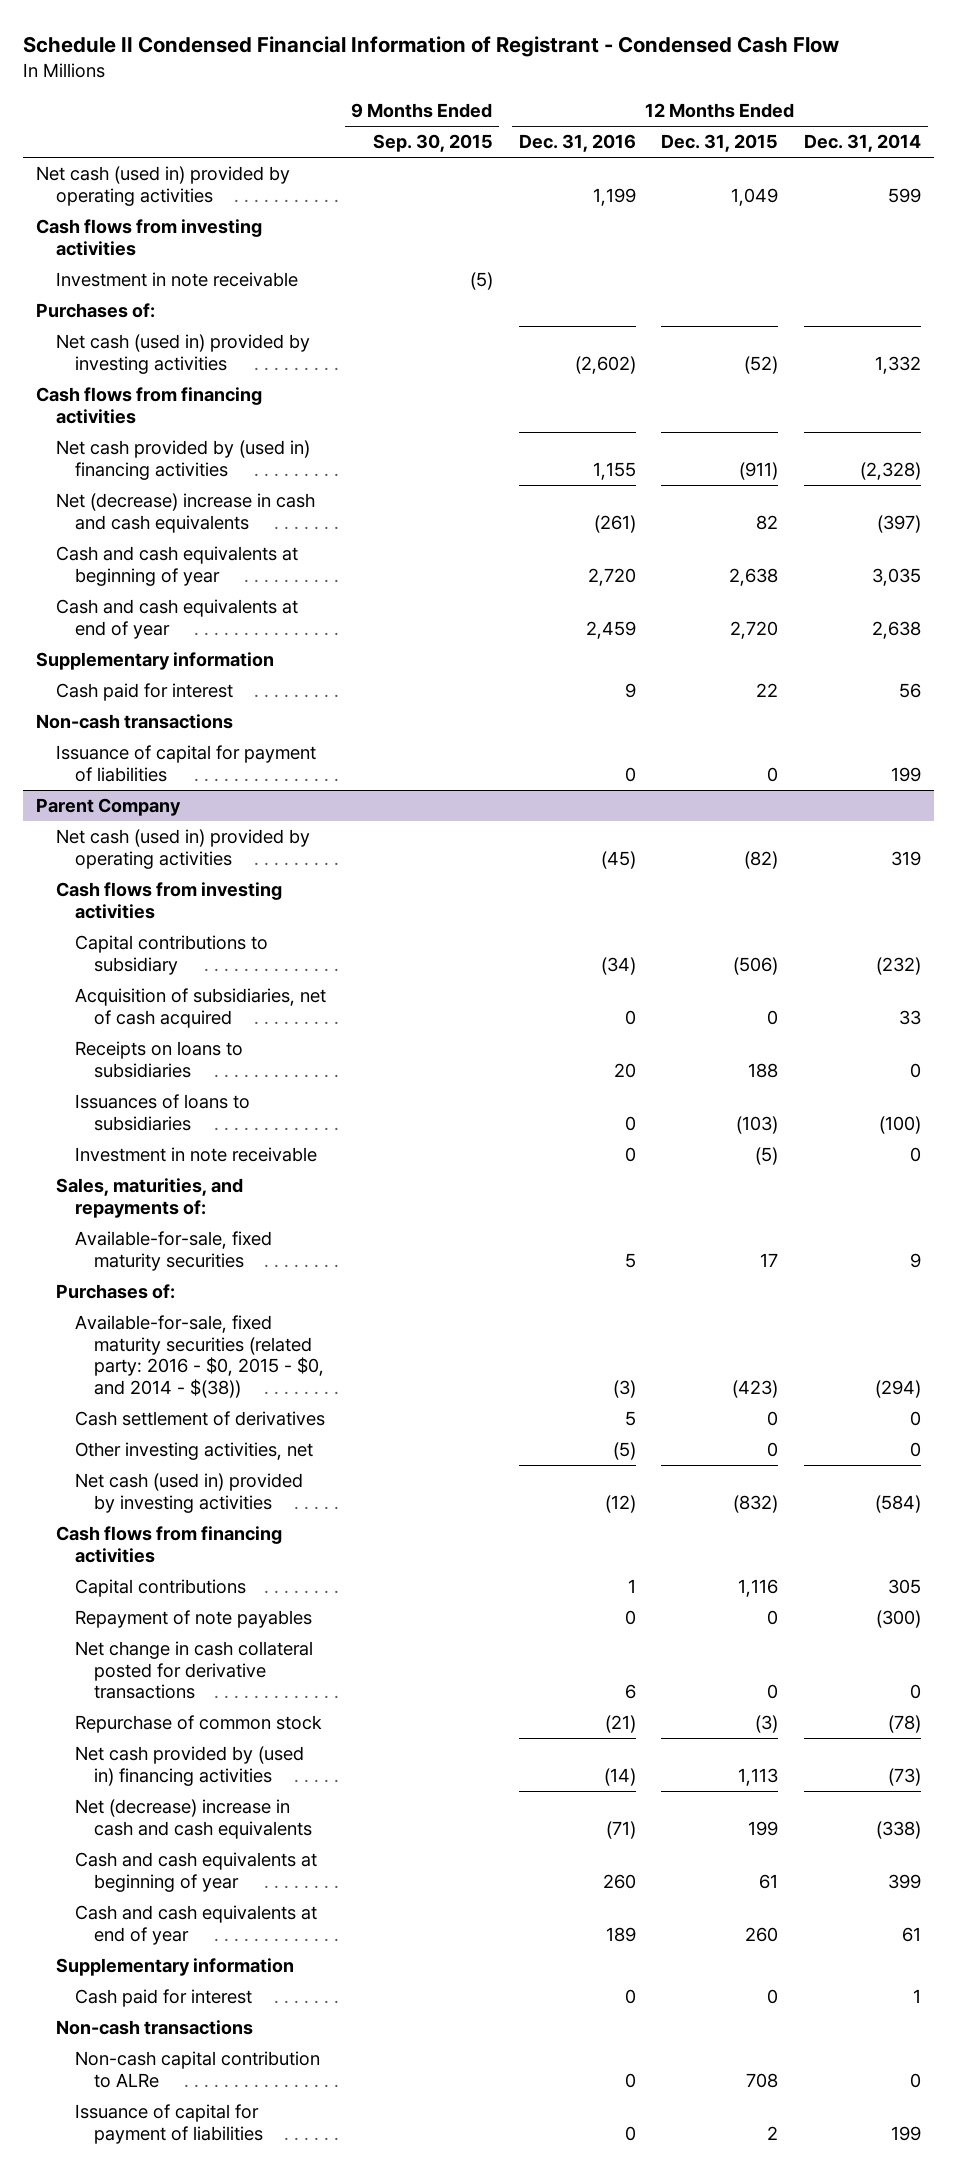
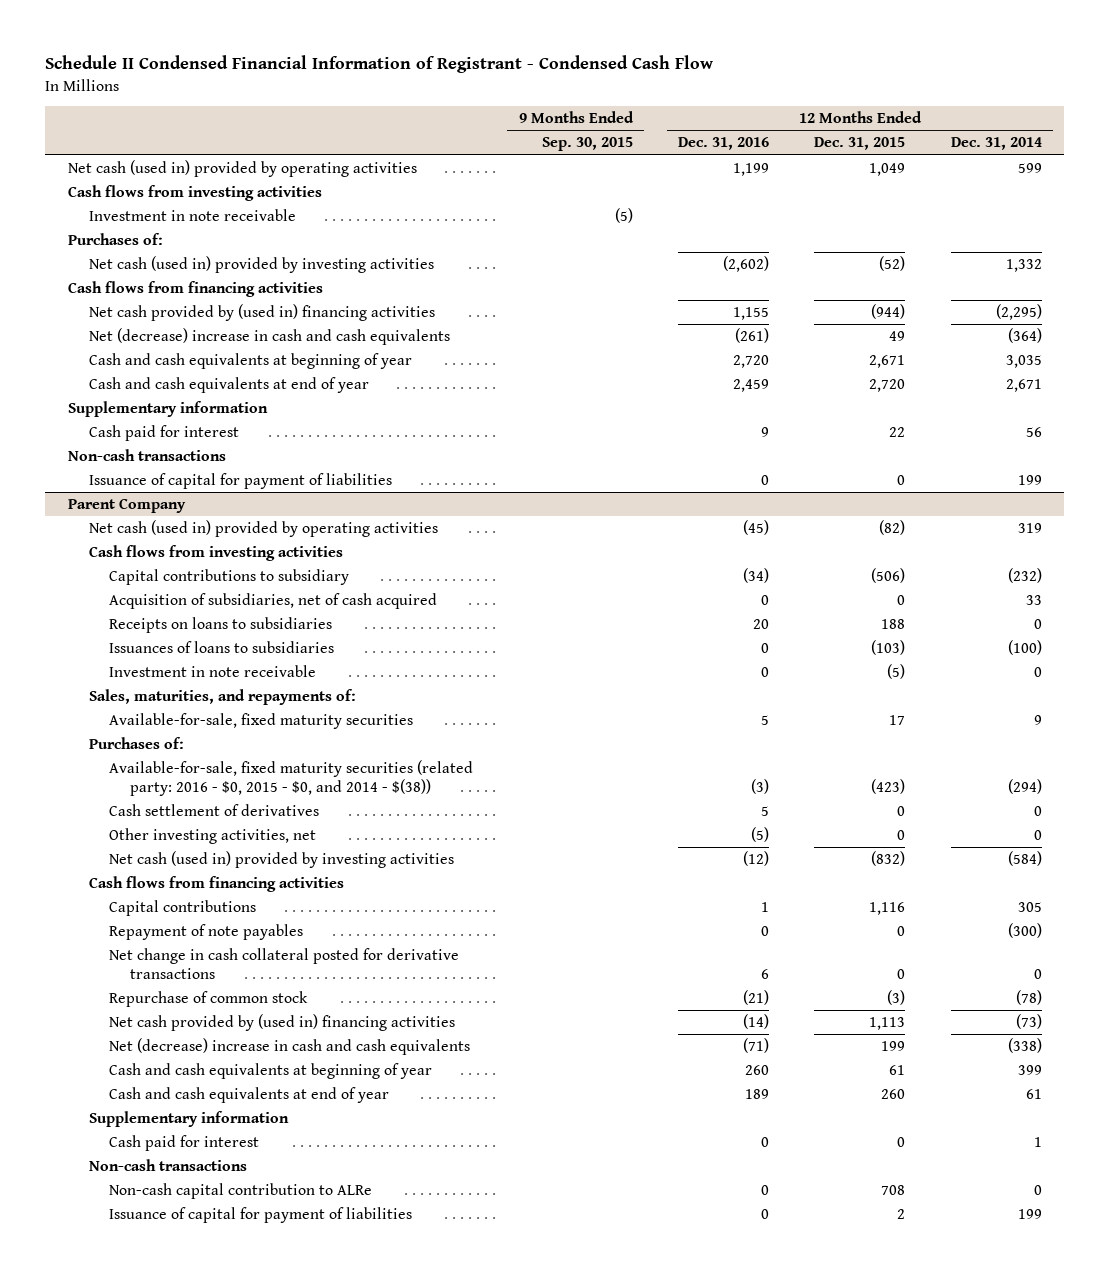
- Net cash provided by (used in) financing activities | | 1,155 | (911) | (2,328)
- Net (decrease) increase in cash and cash equivalents | | (261) | 82 | (397)
- Cash and cash equivalents at beginning of year | | 2,720 | 2,638 | 3,035
- Cash and cash equivalents at end of year | | 2,459 | 2,720 | 2,638
+ Net cash provided by (used in) financing activities | | 1,155 | (944) | (2,295)
+ Net (decrease) increase in cash and cash equivalents | | (261) | 49 | (364)
+ Cash and cash equivalents at beginning of year | | 2,720 | 2,671 | 3,035
+ Cash and cash equivalents at end of year | | 2,459 | 2,720 | 2,671

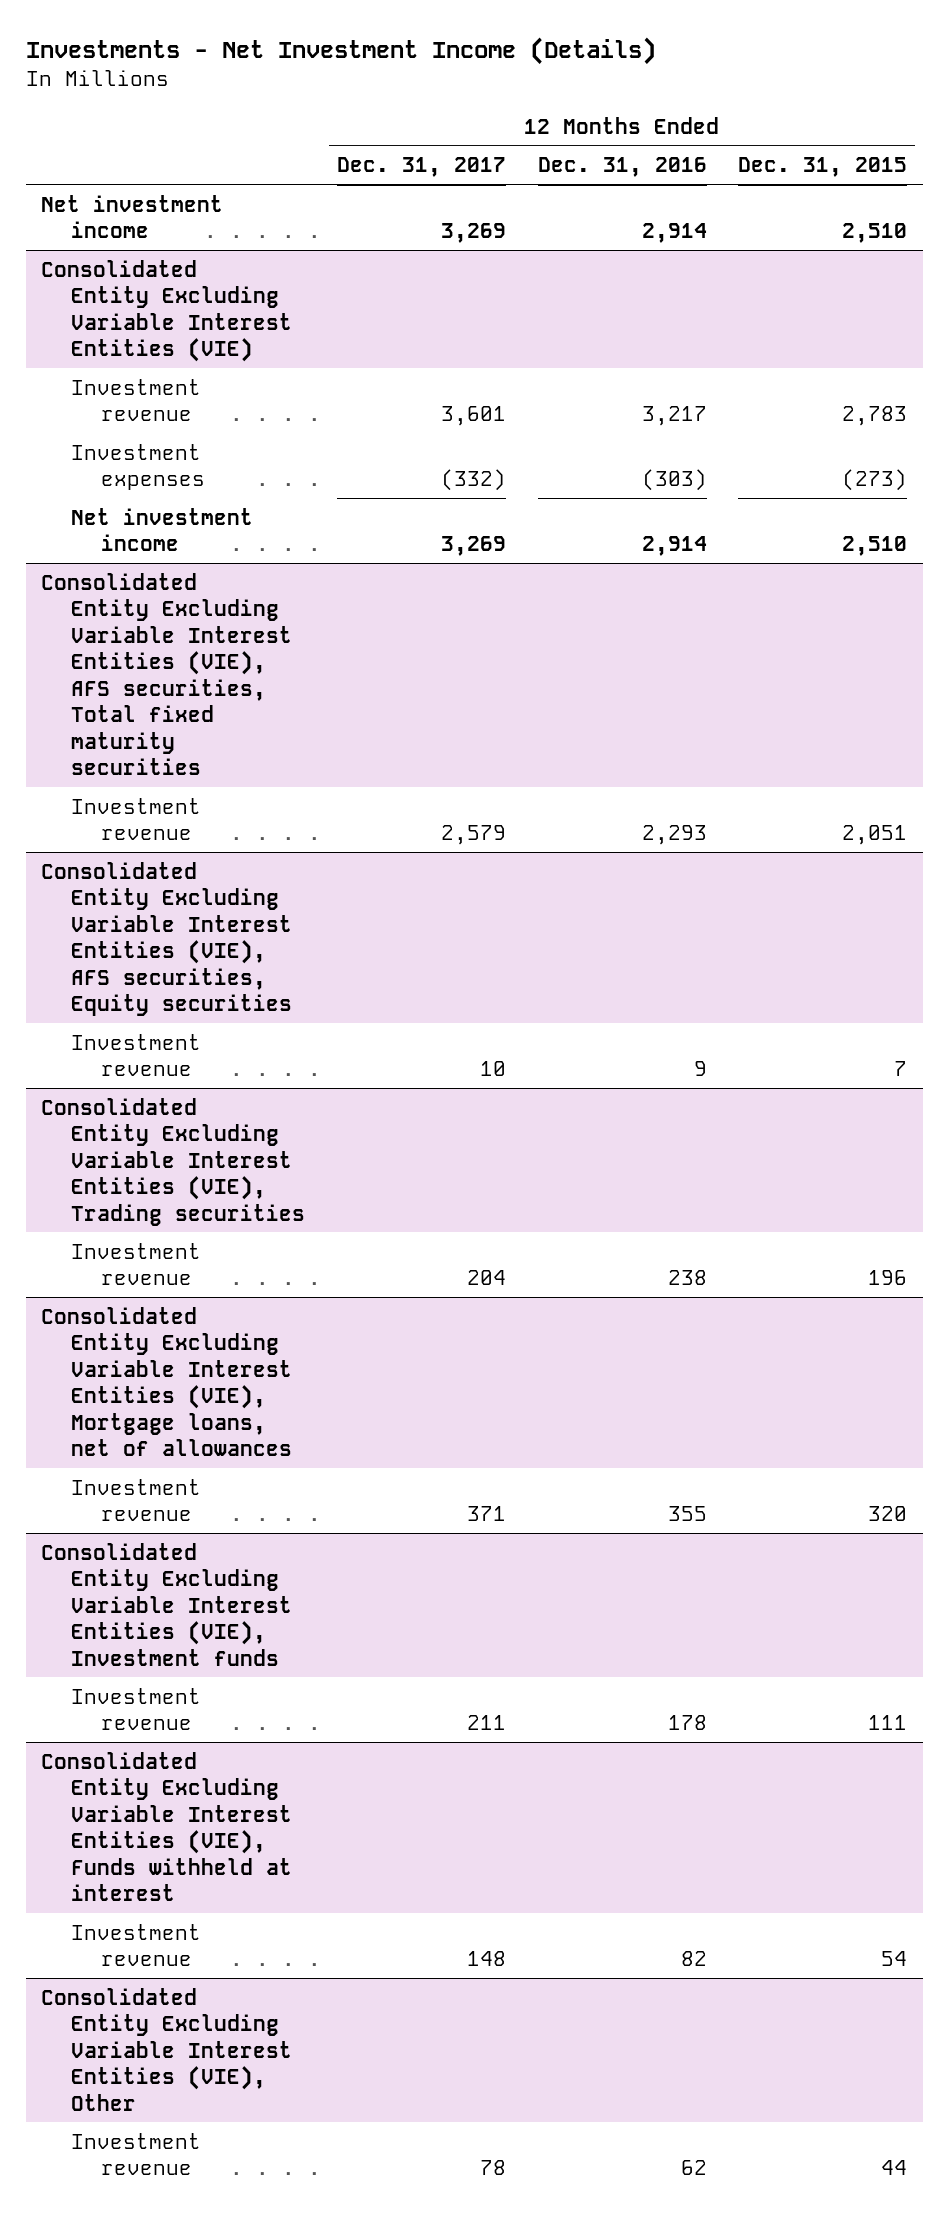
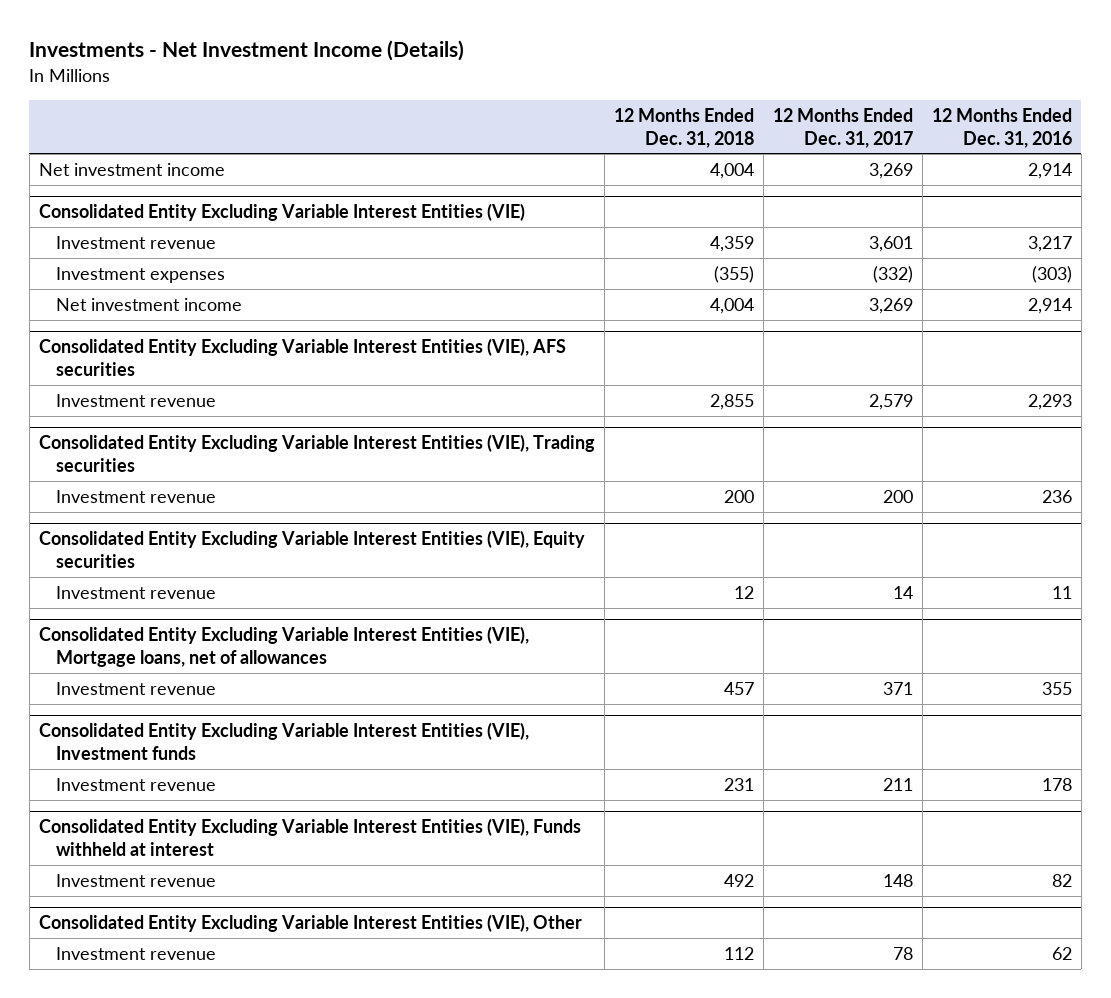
- | 12 Months Ended Dec. 31, 2017 | 12 Months Ended Dec. 31, 2016 | 12 Months Ended Dec. 31, 2015
+ | 12 Months Ended Dec. 31, 2018 | 12 Months Ended Dec. 31, 2017 | 12 Months Ended Dec. 31, 2016
- Consolidated Entity Excluding Variable Interest Entities (VIE), AFS securities, Total fixed maturity securities
+ Consolidated Entity Excluding Variable Interest Entities (VIE), AFS securities
- Consolidated Entity Excluding Variable Interest Entities (VIE), AFS securities, Equity securities
- Investment revenue | 10 | 9 | 7
@ Consolidated Entity Excluding Variable Interest Entities (VIE), Trading securities
- Investment revenue | 204 | 238 | 196
+ Investment revenue | 200 | 200 | 236
+ Consolidated Entity Excluding Variable Interest Entities (VIE), Equity securities
+ Investment revenue | 12 | 14 | 11

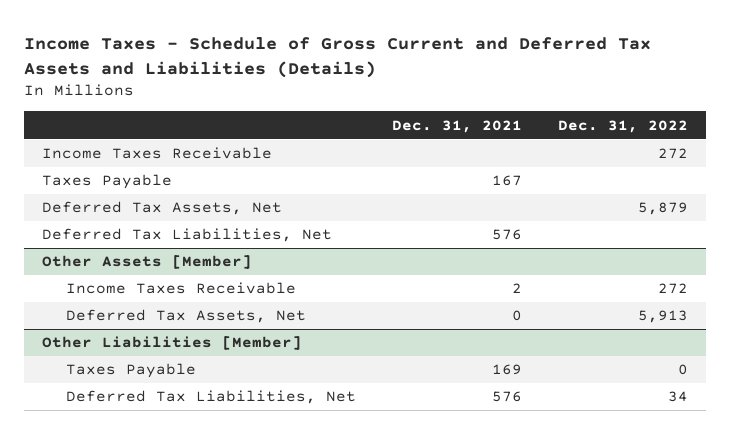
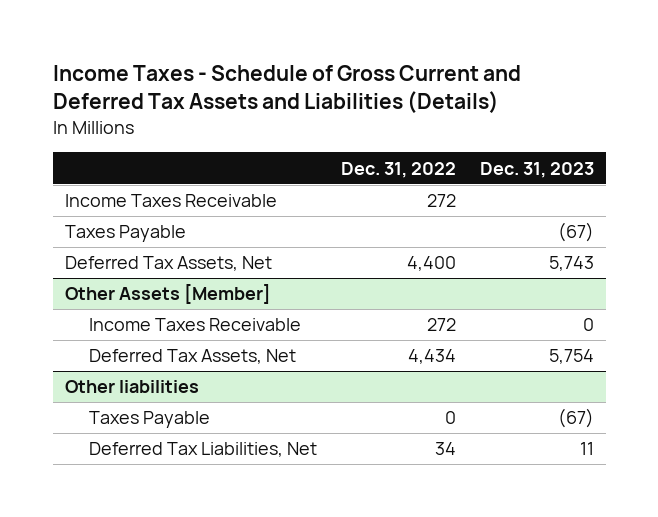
- | Dec. 31, 2021 | Dec. 31, 2022
+ | Dec. 31, 2022 | Dec. 31, 2023
- Deferred Tax Assets, Net | | 5,879
- Deferred Tax Liabilities, Net | 576 |
+ Deferred Tax Assets, Net | 4,400 | 5,743
@ Other Assets [Member]
- Deferred Tax Assets, Net | 0 | 5,913
- Other Liabilities [Member]
@ Other Assets [Member]
+ Deferred Tax Assets, Net | 4,434 | 5,754
+ Other liabilities

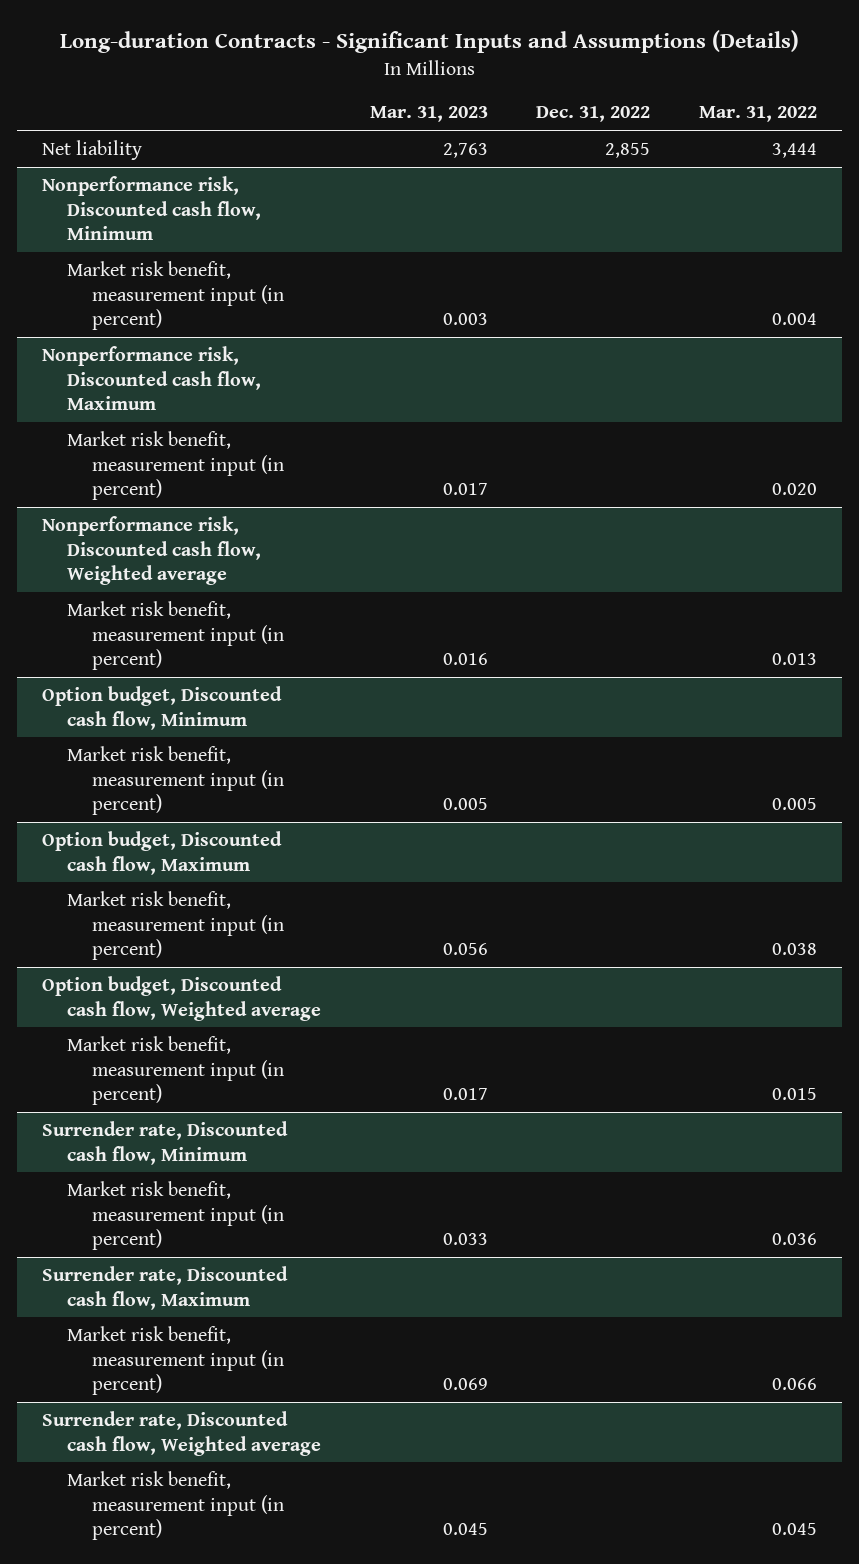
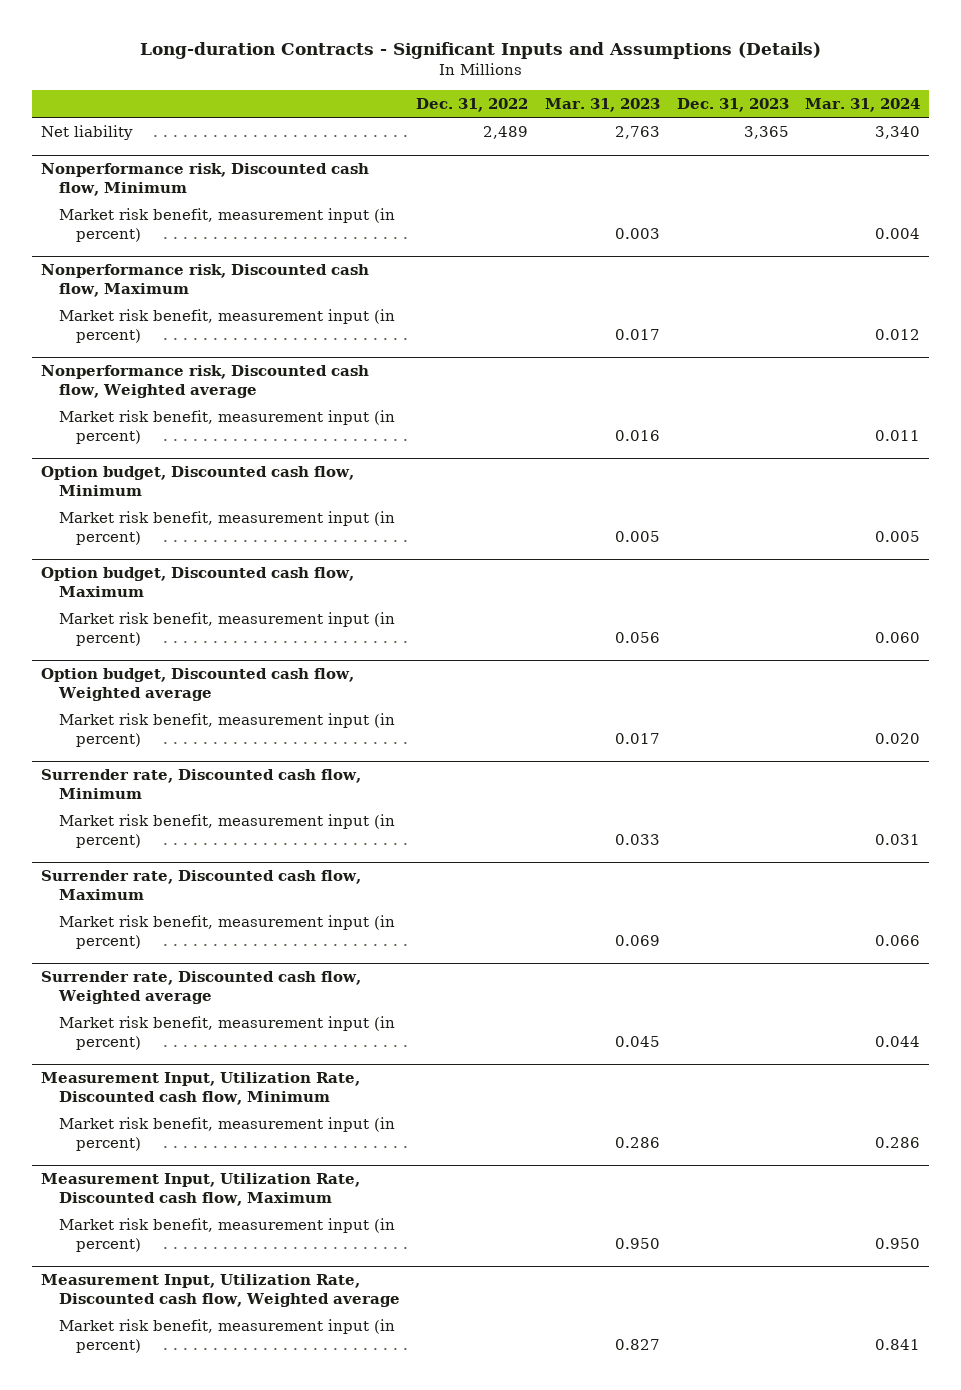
- | Mar. 31, 2023 | Dec. 31, 2022 | Mar. 31, 2022
+ | Dec. 31, 2022 | Mar. 31, 2023 | Dec. 31, 2023 | Mar. 31, 2024
- Net liability | 2,763 | 2,855 | 3,444
+ Net liability | 2,489 | 2,763 | 3,365 | 3,340
+ Measurement Input, Utilization Rate, Discounted cash flow, Minimum
+ Market risk benefit, measurement input (in percent) | | 0.286 | | 0.286
+ Measurement Input, Utilization Rate, Discounted cash flow, Maximum
+ Market risk benefit, measurement input (in percent) | | 0.950 | | 0.950
+ Measurement Input, Utilization Rate, Discounted cash flow, Weighted average
+ Market risk benefit, measurement input (in percent) | | 0.827 | | 0.841

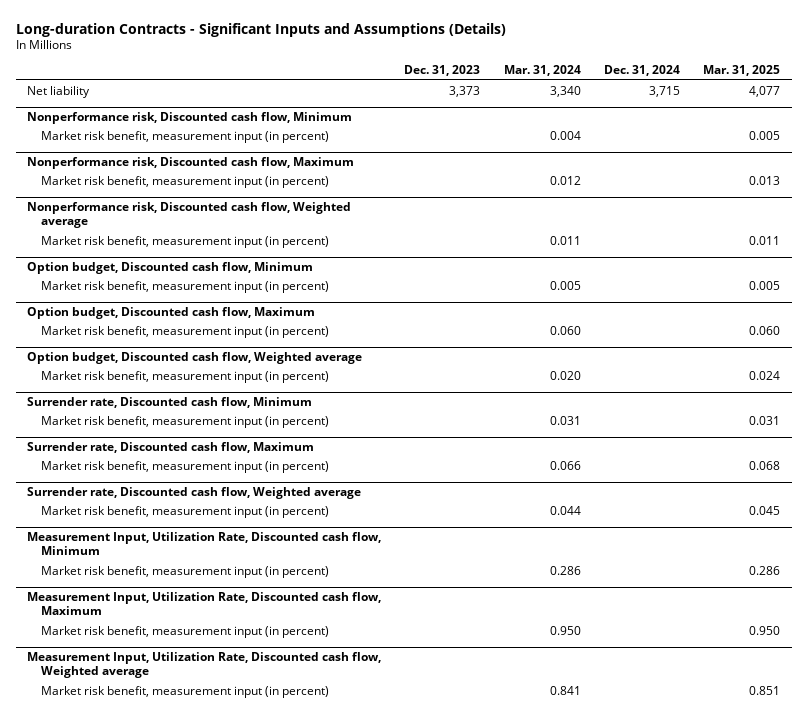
- | Dec. 31, 2022 | Mar. 31, 2023 | Dec. 31, 2023 | Mar. 31, 2024
+ | Dec. 31, 2023 | Mar. 31, 2024 | Dec. 31, 2024 | Mar. 31, 2025
- Net liability | 2,489 | 2,763 | 3,365 | 3,340
+ Net liability | 3,373 | 3,340 | 3,715 | 4,077

